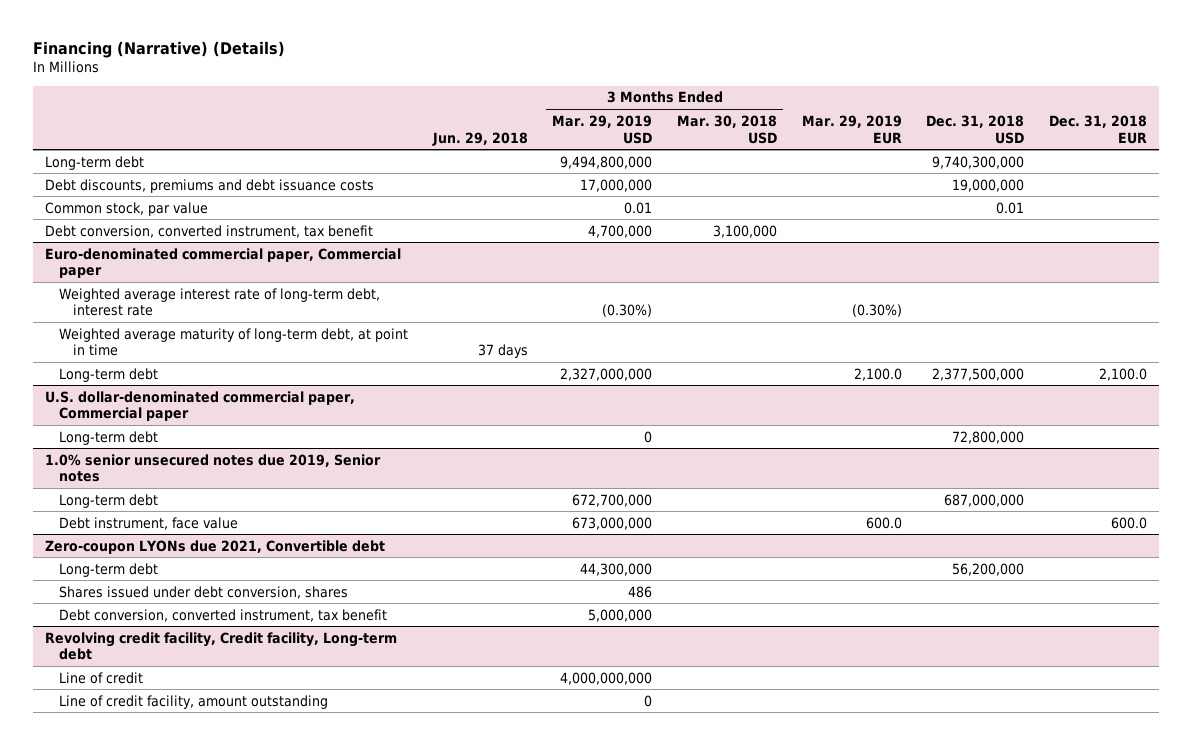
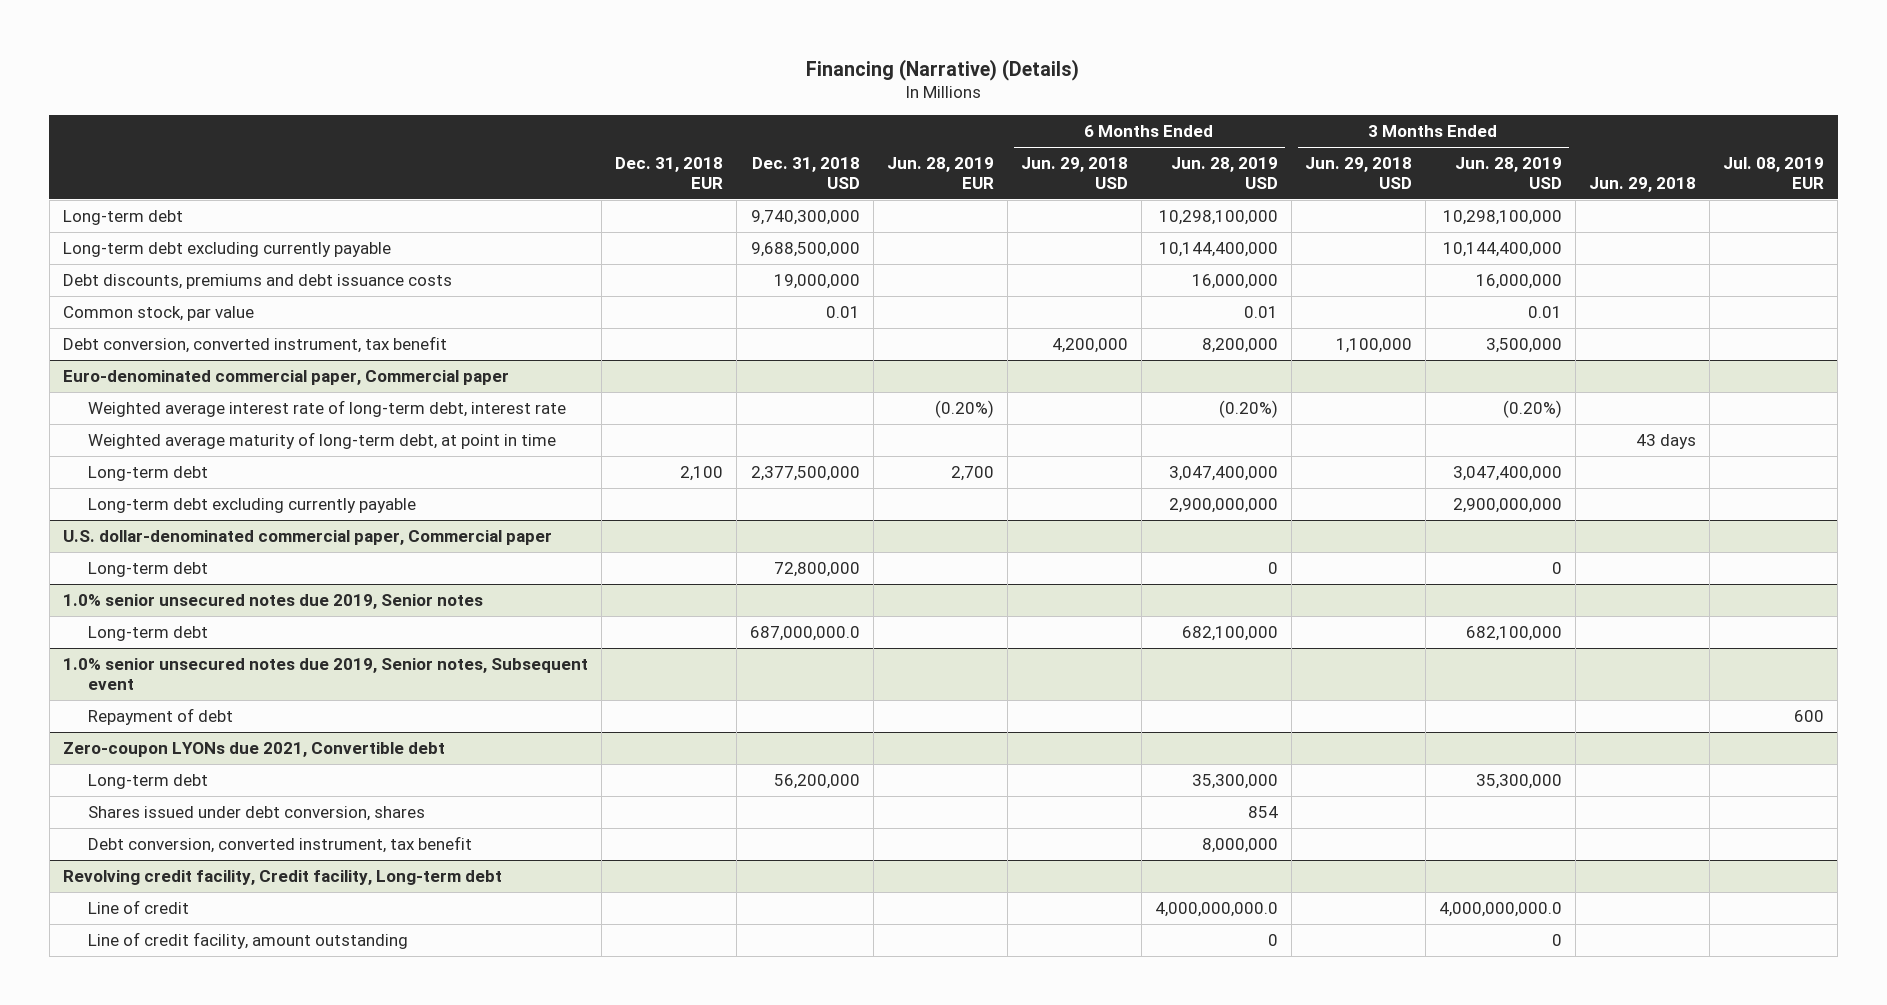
- | Jun. 29, 2018 | 3 Months Ended Mar. 29, 2019 USD | 3 Months Ended Mar. 30, 2018 USD | Mar. 29, 2019 EUR | Dec. 31, 2018 USD | Dec. 31, 2018 EUR
+ | Dec. 31, 2018 EUR | Dec. 31, 2018 USD | Jun. 28, 2019 EUR | 6 Months Ended Jun. 29, 2018 USD | 6 Months Ended Jun. 28, 2019 USD | 3 Months Ended Jun. 29, 2018 USD | 3 Months Ended Jun. 28, 2019 USD | Jun. 29, 2018 | Jul. 08, 2019 EUR
+ Long-term debt excluding currently payable | | 9,688,500,000 | | | 10,144,400,000 | | 10,144,400,000 | |
@ Euro-denominated commercial paper, Commercial paper
- Weighted average maturity of long-term debt, at point in time | 37 days | | | | |
- Long-term debt | | 2,327,000,000 | | 2,100.0 | 2,377,500,000 | 2,100.0
+ Weighted average maturity of long-term debt, at point in time | | | | | | | | 43 days |
+ Long-term debt | 2,100 | 2,377,500,000 | 2,700 | | 3,047,400,000 | | 3,047,400,000 | |
+ Long-term debt excluding currently payable | | | | | 2,900,000,000 | | 2,900,000,000 | |
@ 1.0% senior unsecured notes due 2019, Senior notes
- Long-term debt | | 672,700,000 | | | 687,000,000 |
- Debt instrument, face value | | 673,000,000 | | 600.0 | | 600.0
+ Long-term debt | | 687,000,000.0 | | | 682,100,000 | | 682,100,000 | |
+ 1.0% senior unsecured notes due 2019, Senior notes, Subsequent event
+ Repayment of debt | | | | | | | | | 600

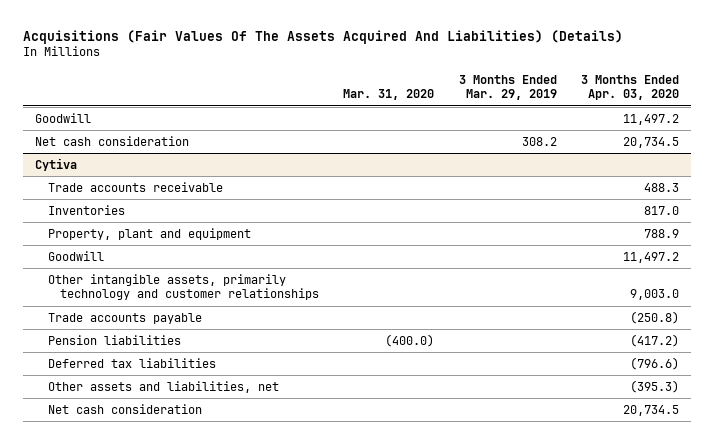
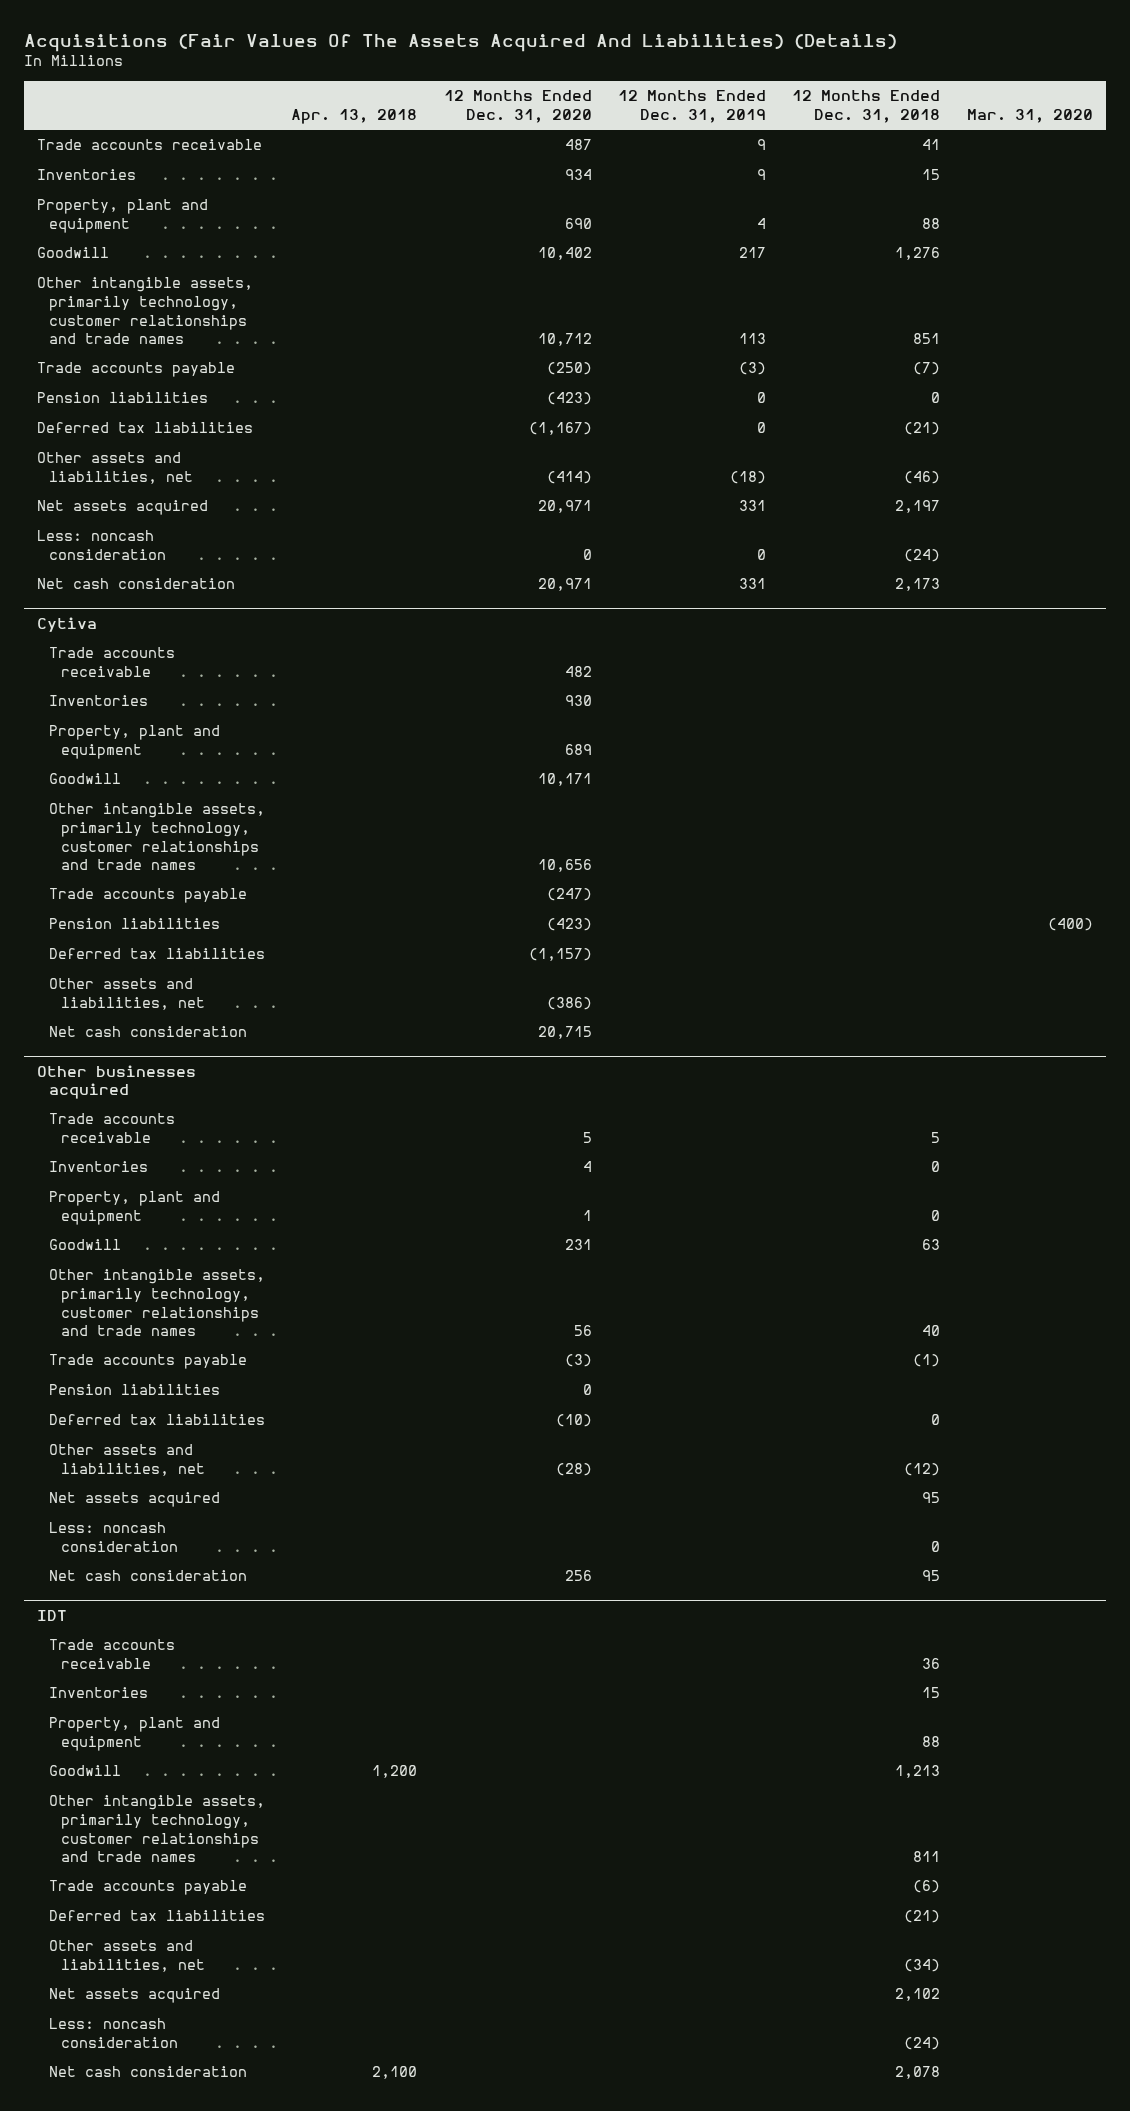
- | Mar. 31, 2020 | 3 Months Ended Mar. 29, 2019 | 3 Months Ended Apr. 03, 2020
+ | Apr. 13, 2018 | 12 Months Ended Dec. 31, 2020 | 12 Months Ended Dec. 31, 2019 | 12 Months Ended Dec. 31, 2018 | Mar. 31, 2020
+ Trade accounts receivable | | 487 | 9 | 41 |
+ Inventories | | 934 | 9 | 15 |
+ Property, plant and equipment | | 690 | 4 | 88 |
+ Other intangible assets, primarily technology, customer relationships and trade names | | 10,712 | 113 | 851 |
+ Trade accounts payable | | (250) | (3) | (7) |
+ Pension liabilities | | (423) | 0 | 0 |
+ Deferred tax liabilities | | (1,167) | 0 | (21) |
+ Other assets and liabilities, net | | (414) | (18) | (46) |
+ Net assets acquired | | 20,971 | 331 | 2,197 |
+ Less: noncash consideration | | 0 | 0 | (24) |
@ Cytiva
- Other intangible assets, primarily technology and customer relationships | | | 9,003.0
+ Other intangible assets, primarily technology, customer relationships and trade names | | 10,656 | | |
- Pension liabilities | (400.0) | | (417.2)
+ Pension liabilities | | (423) | | | (400)
+ Other businesses acquired
+ Trade accounts receivable | | 5 | | 5 |
+ Inventories | | 4 | | 0 |
+ Property, plant and equipment | | 1 | | 0 |
+ Goodwill | | 231 | | 63 |
+ Other intangible assets, primarily technology, customer relationships and trade names | | 56 | | 40 |
+ Trade accounts payable | | (3) | | (1) |
+ Pension liabilities | | 0 | | |
+ Deferred tax liabilities | | (10) | | 0 |
+ Other assets and liabilities, net | | (28) | | (12) |
+ Net assets acquired | | | | 95 |
+ Less: noncash consideration | | | | 0 |
+ Net cash consideration | | 256 | | 95 |
+ IDT
+ Trade accounts receivable | | | | 36 |
+ Inventories | | | | 15 |
+ Property, plant and equipment | | | | 88 |
+ Goodwill | 1,200 | | | 1,213 |
+ Other intangible assets, primarily technology, customer relationships and trade names | | | | 811 |
+ Trade accounts payable | | | | (6) |
+ Deferred tax liabilities | | | | (21) |
+ Other assets and liabilities, net | | | | (34) |
+ Net assets acquired | | | | 2,102 |
+ Less: noncash consideration | | | | (24) |
+ Net cash consideration | 2,100 | | | 2,078 |

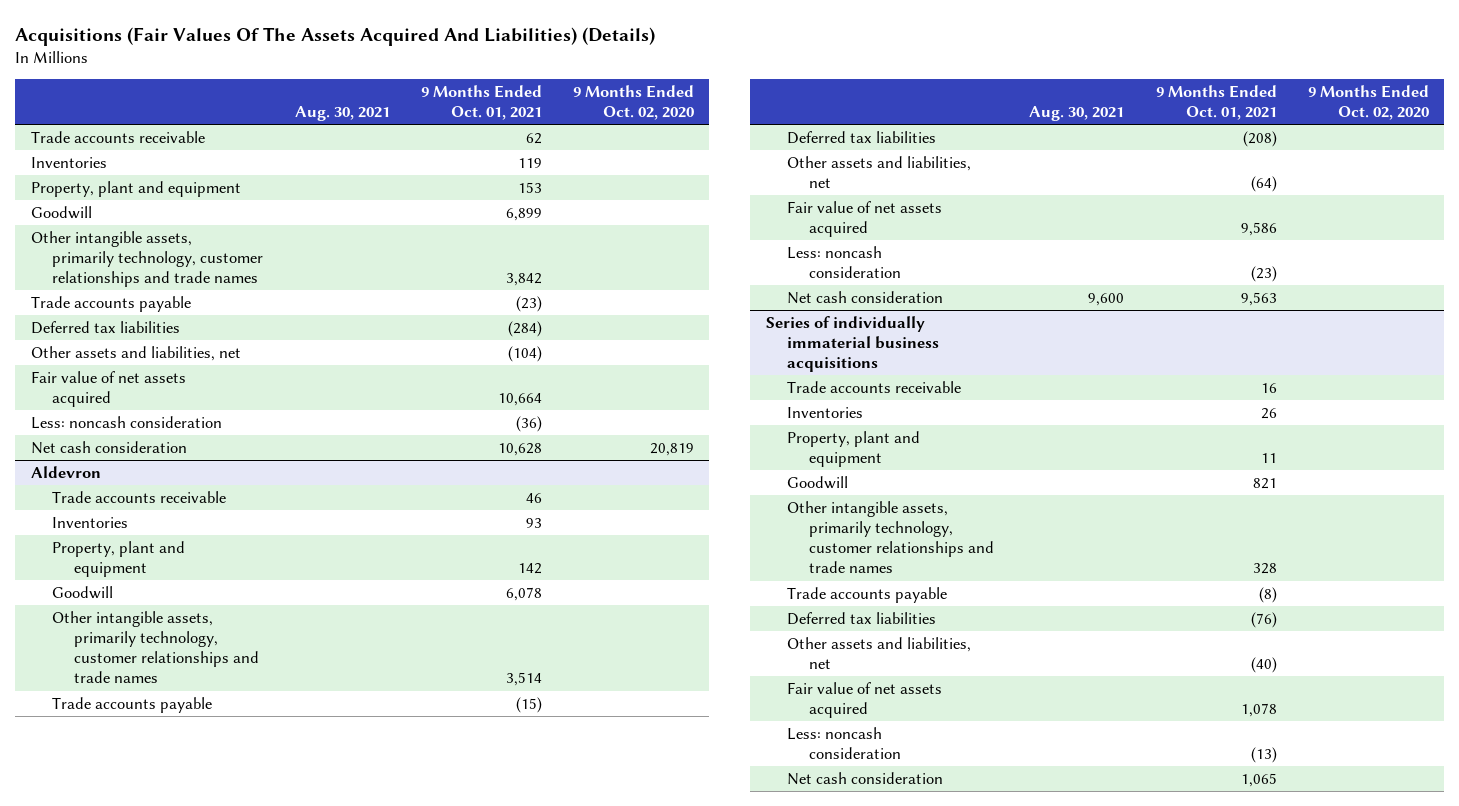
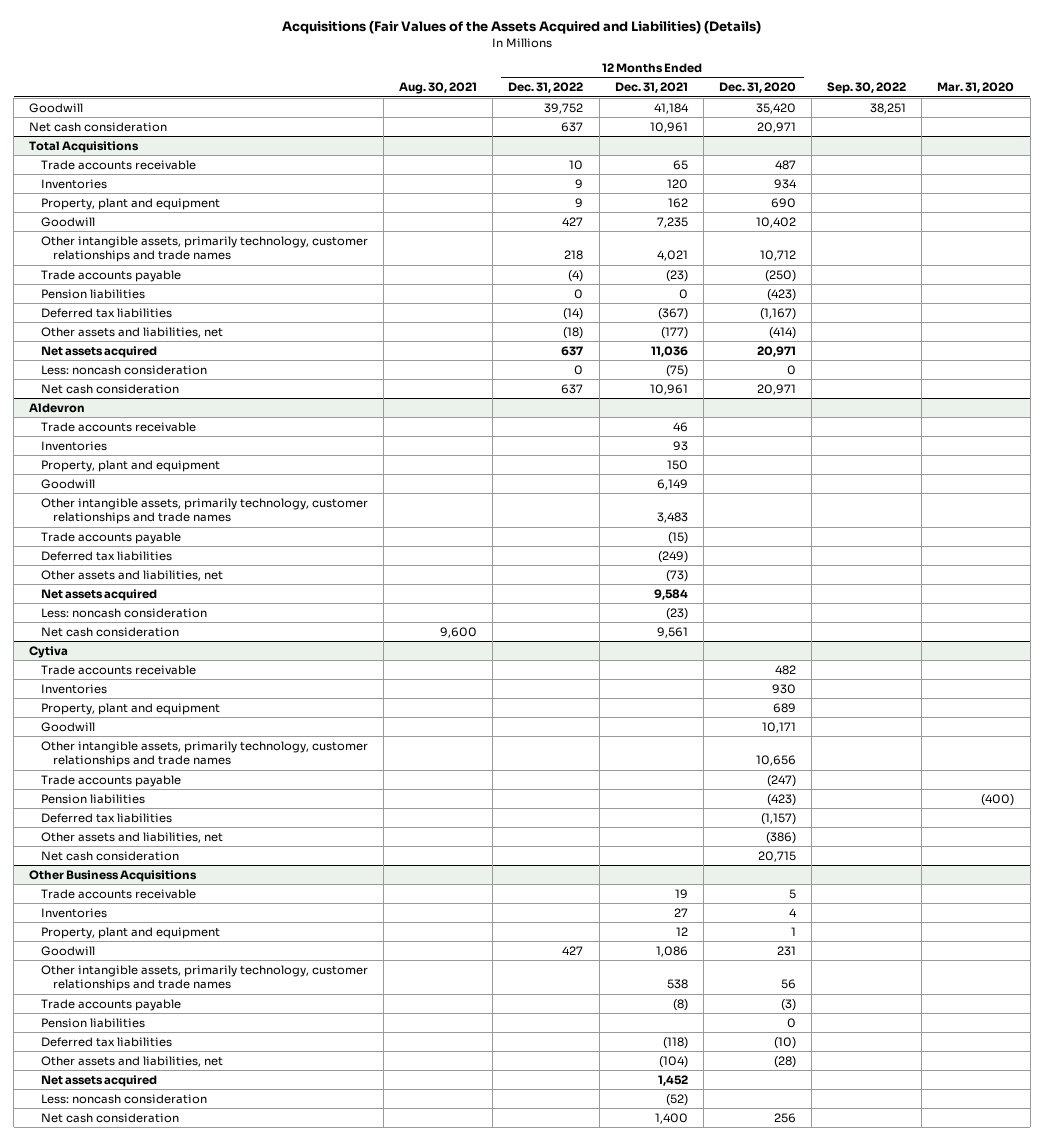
- Acquisitions (Fair Values Of The Assets Acquired And Liabilities) (Details)
+ Acquisitions (Fair Values of the Assets Acquired and Liabilities) (Details)
- | Aug. 30, 2021 | 9 Months Ended Oct. 01, 2021 | 9 Months Ended Oct. 02, 2020
+ | Aug. 30, 2021 | 12 Months Ended Dec. 31, 2022 | 12 Months Ended Dec. 31, 2021 | 12 Months Ended Dec. 31, 2020 | Sep. 30, 2022 | Mar. 31, 2020
- Trade accounts receivable | | 62 |
- Inventories | | 119 |
- Property, plant and equipment | | 153 |
- Other intangible assets, primarily technology, customer relationships and trade names | | 3,842 |
- Trade accounts payable | | (23) |
- Deferred tax liabilities | | (284) |
- Other assets and liabilities, net | | (104) |
- Fair value of net assets acquired | | 10,664 |
- Less: noncash consideration | | (36) |
+ Total Acquisitions
+ Trade accounts receivable | | 10 | 65 | 487 | |
+ Inventories | | 9 | 120 | 934 | |
+ Property, plant and equipment | | 9 | 162 | 690 | |
+ Goodwill | | 427 | 7,235 | 10,402 | |
+ Other intangible assets, primarily technology, customer relationships and trade names | | 218 | 4,021 | 10,712 | |
+ Trade accounts payable | | (4) | (23) | (250) | |
+ Pension liabilities | | 0 | 0 | (423) | |
+ Deferred tax liabilities | | (14) | (367) | (1,167) | |
+ Other assets and liabilities, net | | (18) | (177) | (414) | |
+ Net assets acquired | | 637 | 11,036 | 20,971 | |
+ Less: noncash consideration | | 0 | (75) | 0 | |
+ Net cash consideration | | 637 | 10,961 | 20,971 | |
@ Aldevron
- Fair value of net assets acquired | | 9,586 |
+ Net assets acquired | | | 9,584 | | |
- Series of individually immaterial business acquisitions
+ Cytiva
+ Trade accounts receivable | | | | 482 | |
+ Inventories | | | | 930 | |
+ Property, plant and equipment | | | | 689 | |
+ Goodwill | | | | 10,171 | |
+ Other intangible assets, primarily technology, customer relationships and trade names | | | | 10,656 | |
+ Trade accounts payable | | | | (247) | |
+ Pension liabilities | | | | (423) | | (400)
+ Deferred tax liabilities | | | | (1,157) | |
+ Other assets and liabilities, net | | | | (386) | |
+ Net cash consideration | | | | 20,715 | |
+ Other Business Acquisitions
+ Pension liabilities | | | | 0 | |
- Fair value of net assets acquired | | 1,078 |
+ Net assets acquired | | | 1,452 | | |

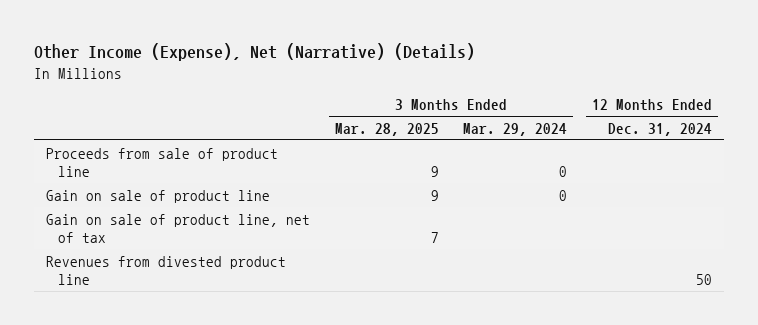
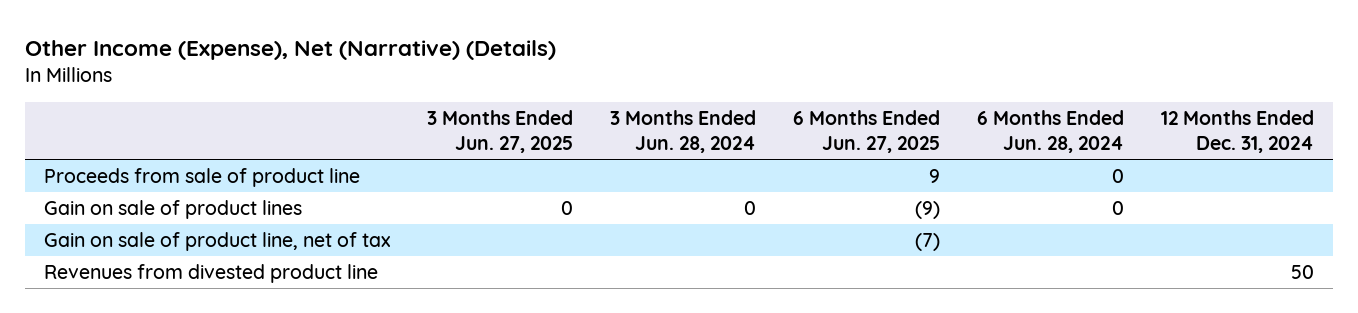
- | 3 Months Ended Mar. 28, 2025 | 3 Months Ended Mar. 29, 2024 | 12 Months Ended Dec. 31, 2024
+ | 3 Months Ended Jun. 27, 2025 | 3 Months Ended Jun. 28, 2024 | 6 Months Ended Jun. 27, 2025 | 6 Months Ended Jun. 28, 2024 | 12 Months Ended Dec. 31, 2024
- Gain on sale of product line | 9 | 0 |
+ Gain on sale of product lines | 0 | 0 | (9) | 0 |

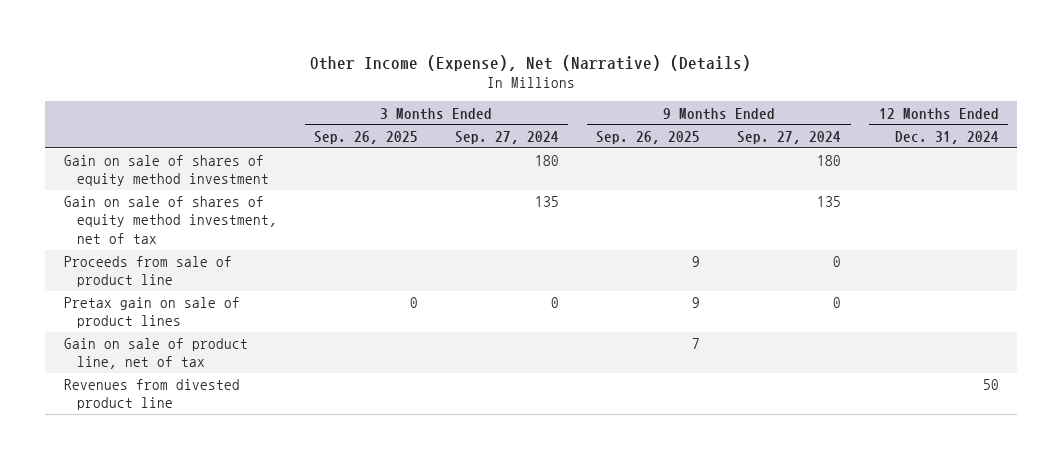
- | 3 Months Ended Jun. 27, 2025 | 3 Months Ended Jun. 28, 2024 | 6 Months Ended Jun. 27, 2025 | 6 Months Ended Jun. 28, 2024 | 12 Months Ended Dec. 31, 2024
+ | 3 Months Ended Sep. 26, 2025 | 3 Months Ended Sep. 27, 2024 | 9 Months Ended Sep. 26, 2025 | 9 Months Ended Sep. 27, 2024 | 12 Months Ended Dec. 31, 2024
+ Gain on sale of shares of equity method investment | | 180 | | 180 |
+ Gain on sale of shares of equity method investment, net of tax | | 135 | | 135 |
- Gain on sale of product lines | 0 | 0 | (9) | 0 |
+ Pretax gain on sale of product lines | 0 | 0 | 9 | 0 |

